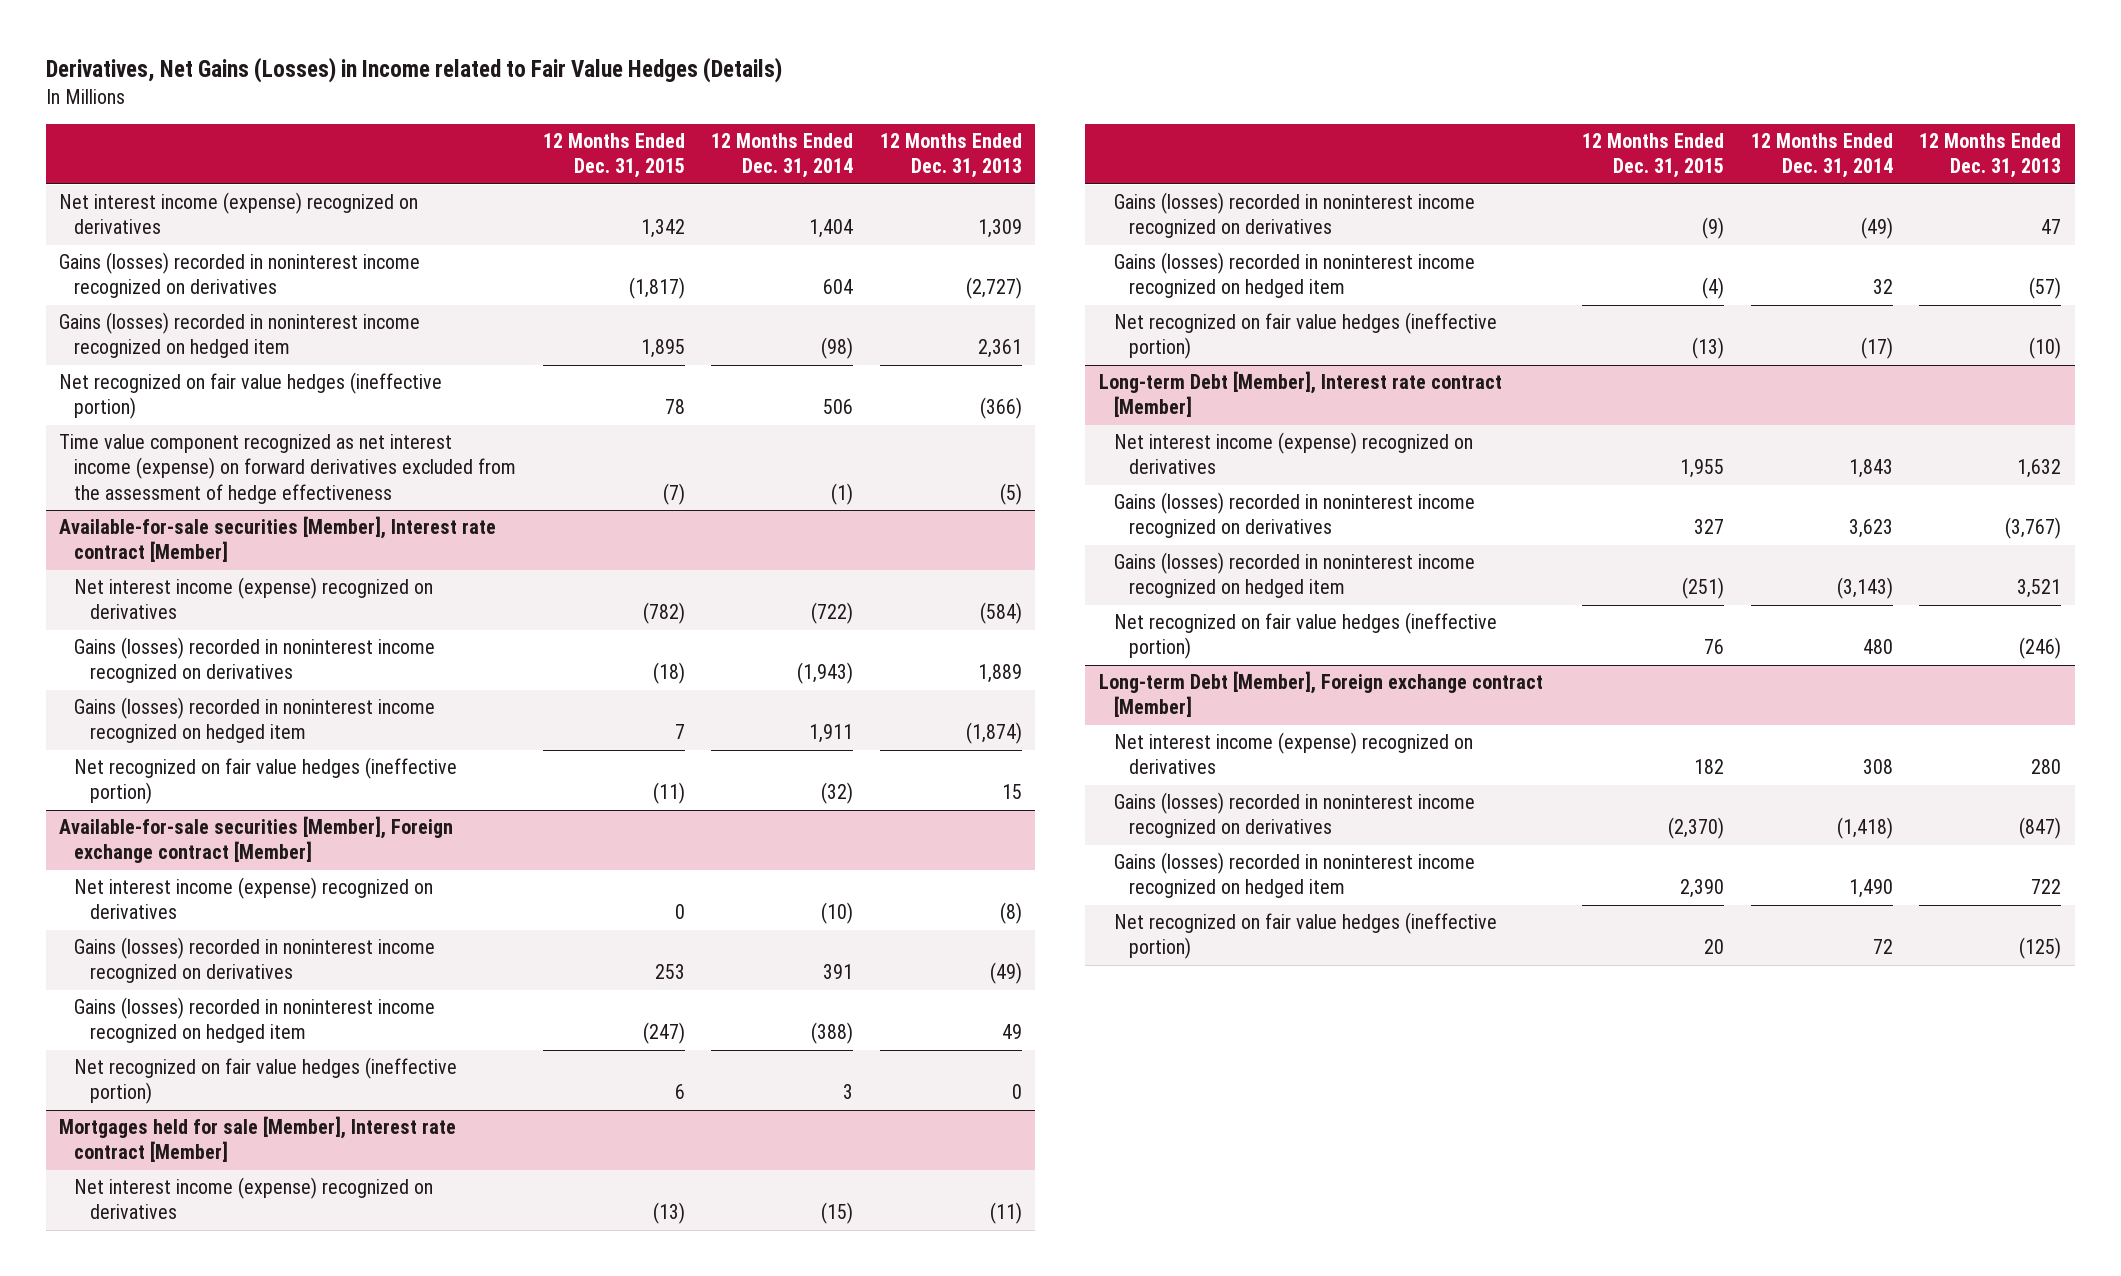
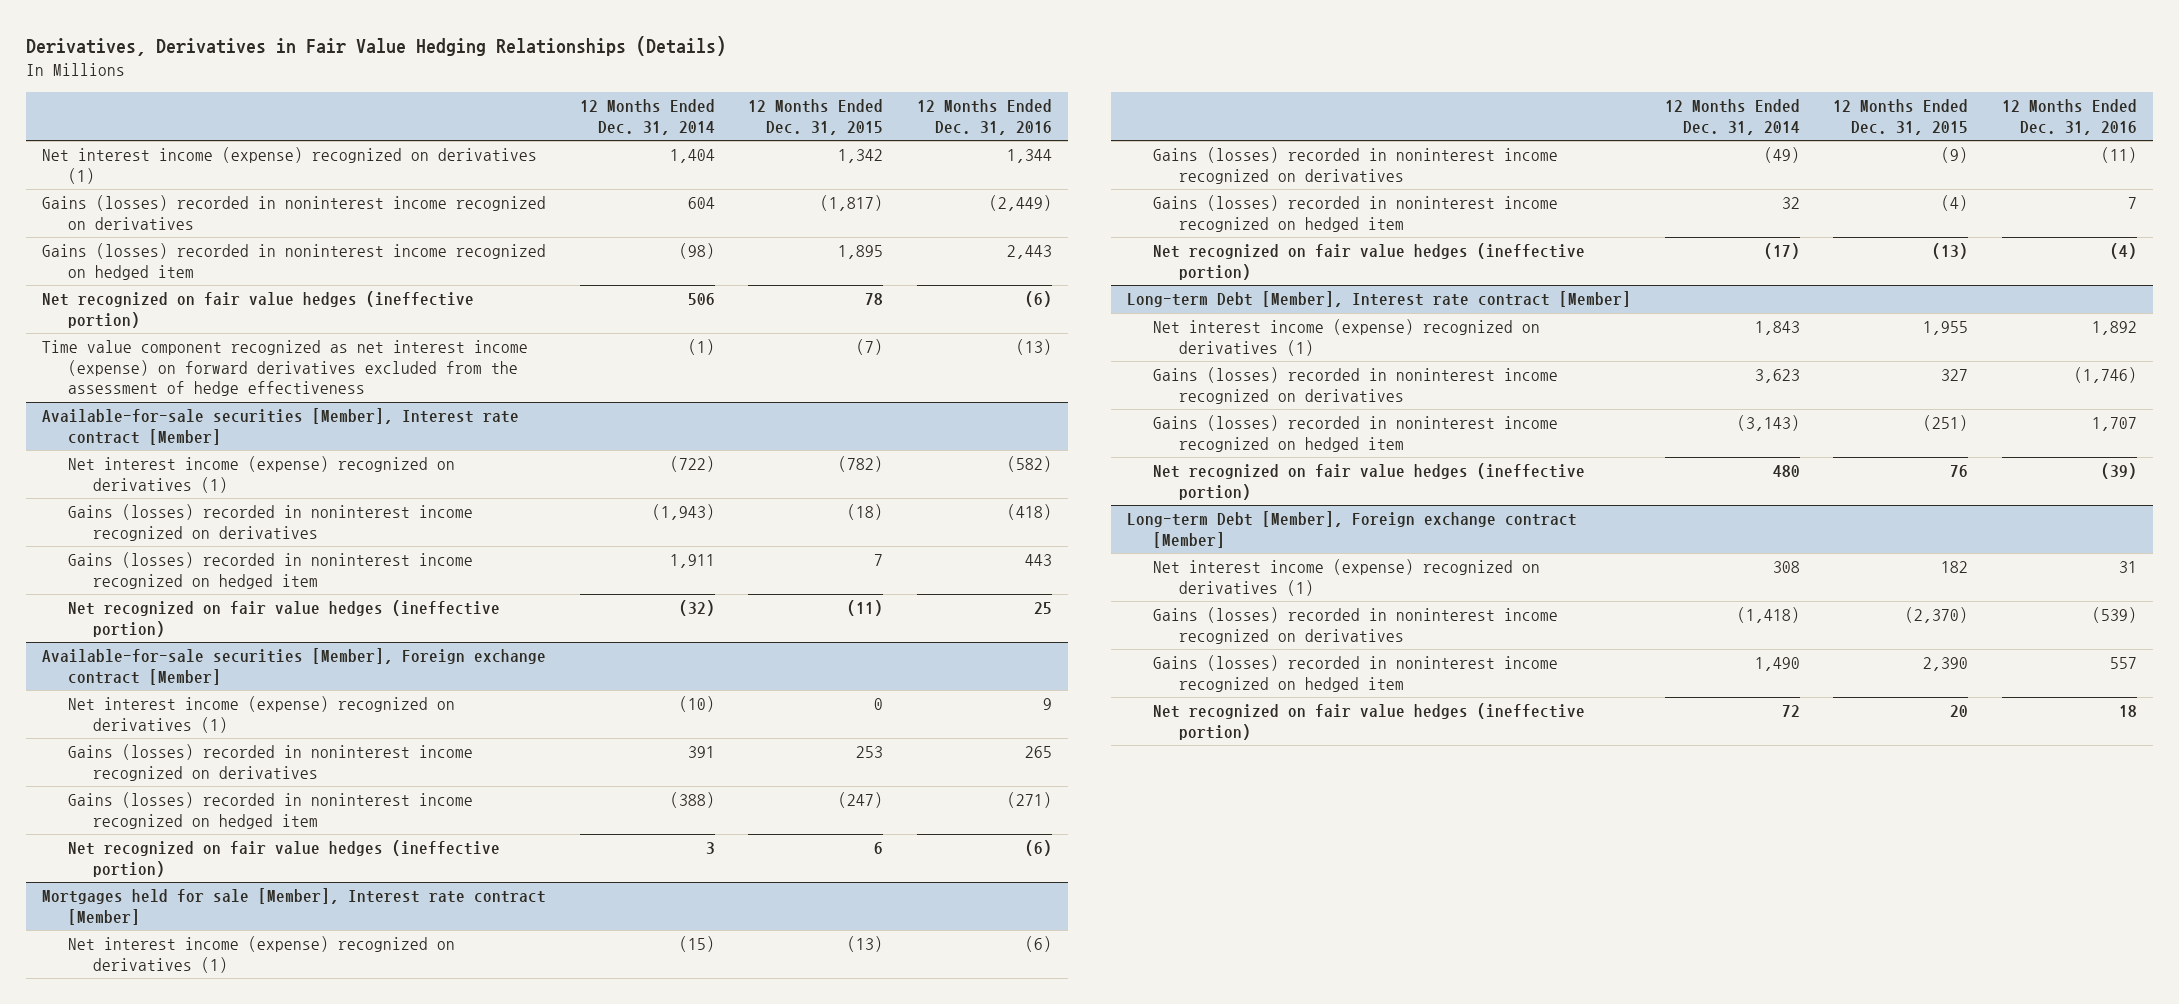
- Derivatives, Net Gains (Losses) in Income related to Fair Value Hedges (Details)
+ Derivatives, Derivatives in Fair Value Hedging Relationships (Details)
- | 12 Months Ended Dec. 31, 2015 | 12 Months Ended Dec. 31, 2014 | 12 Months Ended Dec. 31, 2013
+ | 12 Months Ended Dec. 31, 2014 | 12 Months Ended Dec. 31, 2015 | 12 Months Ended Dec. 31, 2016
- Net interest income (expense) recognized on derivatives | 1,342 | 1,404 | 1,309
+ Net interest income (expense) recognized on derivatives (1) | 1,404 | 1,342 | 1,344
@ Available-for-sale securities [Member], Interest rate contract [Member]
- Net interest income (expense) recognized on derivatives | (782) | (722) | (584)
+ Net interest income (expense) recognized on derivatives (1) | (722) | (782) | (582)
@ Available-for-sale securities [Member], Foreign exchange contract [Member]
- Net interest income (expense) recognized on derivatives | 0 | (10) | (8)
+ Net interest income (expense) recognized on derivatives (1) | (10) | 0 | 9
@ Mortgages held for sale [Member], Interest rate contract [Member]
- Net interest income (expense) recognized on derivatives | (13) | (15) | (11)
+ Net interest income (expense) recognized on derivatives (1) | (15) | (13) | (6)
@ Long-term Debt [Member], Interest rate contract [Member]
- Net interest income (expense) recognized on derivatives | 1,955 | 1,843 | 1,632
+ Net interest income (expense) recognized on derivatives (1) | 1,843 | 1,955 | 1,892
@ Long-term Debt [Member], Foreign exchange contract [Member]
- Net interest income (expense) recognized on derivatives | 182 | 308 | 280
+ Net interest income (expense) recognized on derivatives (1) | 308 | 182 | 31

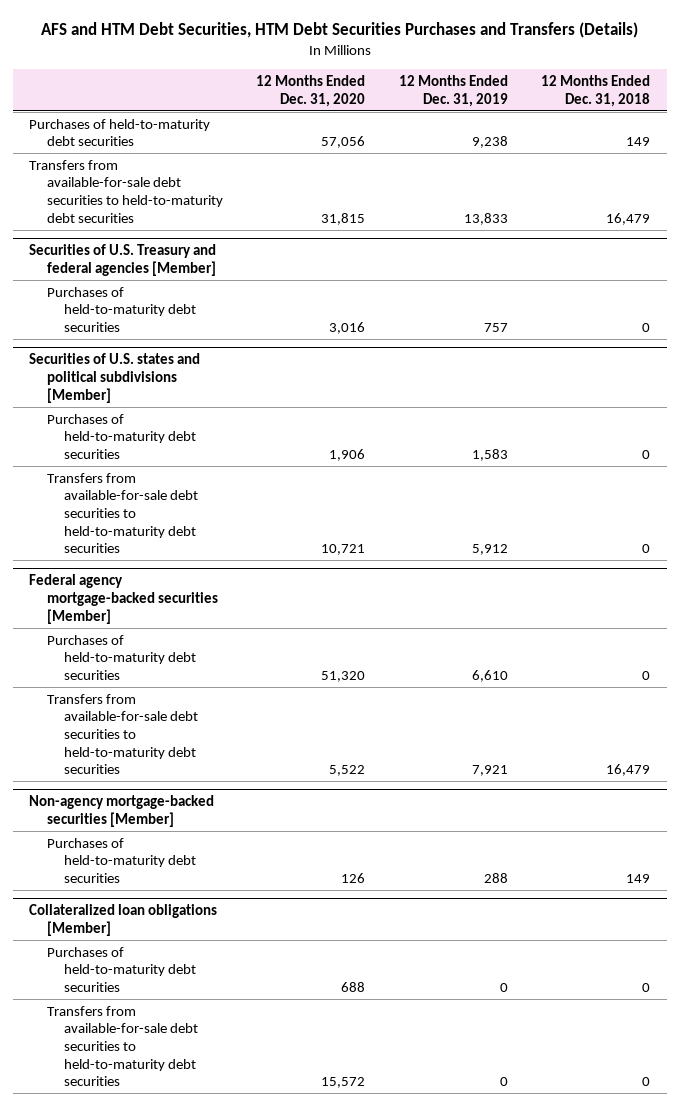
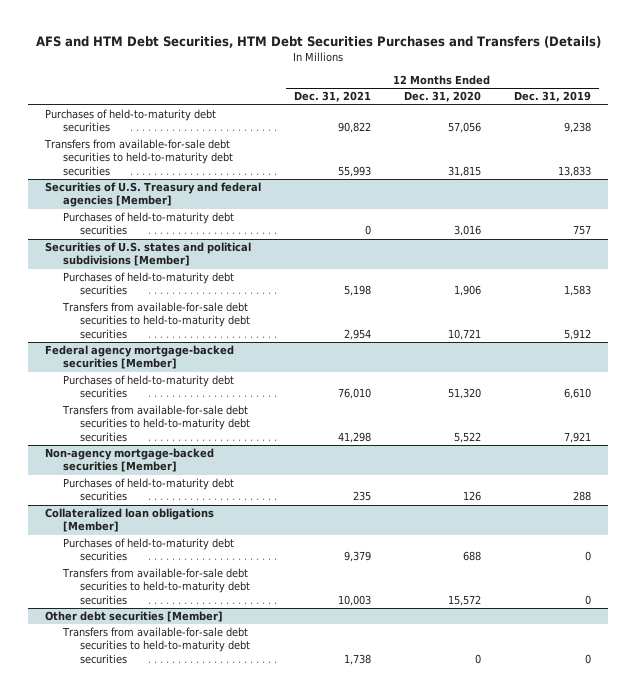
- | 12 Months Ended Dec. 31, 2020 | 12 Months Ended Dec. 31, 2019 | 12 Months Ended Dec. 31, 2018
+ | 12 Months Ended Dec. 31, 2021 | 12 Months Ended Dec. 31, 2020 | 12 Months Ended Dec. 31, 2019
+ Other debt securities [Member]
+ Transfers from available-for-sale debt securities to held-to-maturity debt securities | 1,738 | 0 | 0

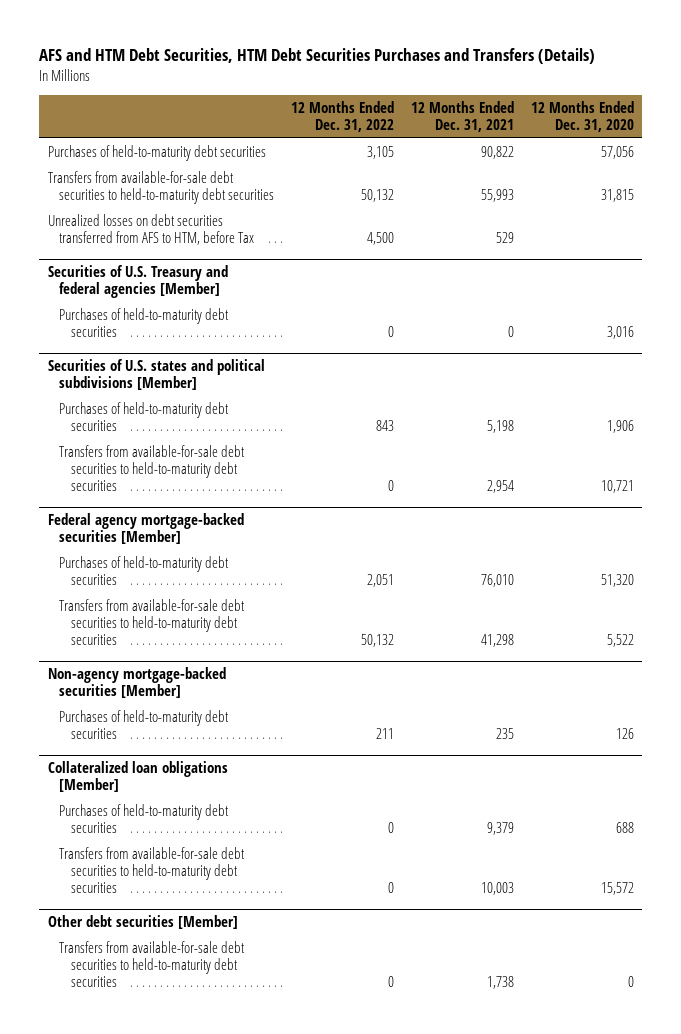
- | 12 Months Ended Dec. 31, 2021 | 12 Months Ended Dec. 31, 2020 | 12 Months Ended Dec. 31, 2019
+ | 12 Months Ended Dec. 31, 2022 | 12 Months Ended Dec. 31, 2021 | 12 Months Ended Dec. 31, 2020
+ Unrealized losses on debt securities transferred from AFS to HTM, before Tax | 4,500 | 529 |

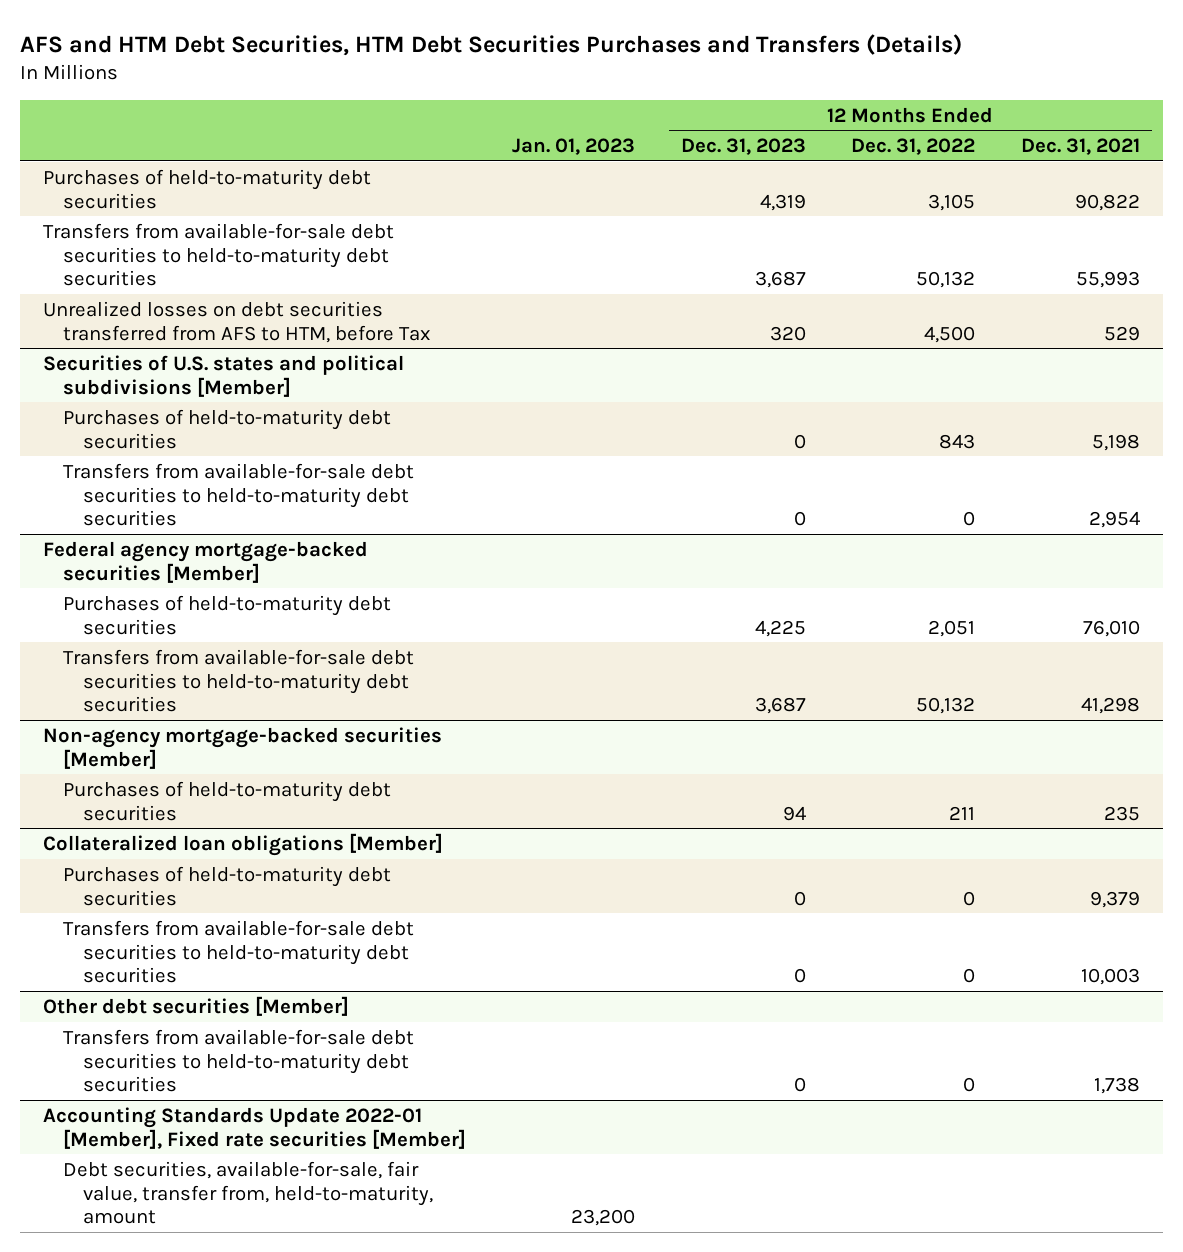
- | 12 Months Ended Dec. 31, 2022 | 12 Months Ended Dec. 31, 2021 | 12 Months Ended Dec. 31, 2020
+ | Jan. 01, 2023 | 12 Months Ended Dec. 31, 2023 | 12 Months Ended Dec. 31, 2022 | 12 Months Ended Dec. 31, 2021
- Securities of U.S. Treasury and federal agencies [Member]
- Purchases of held-to-maturity debt securities | 0 | 0 | 3,016
+ Accounting Standards Update 2022-01 [Member], Fixed rate securities [Member]
+ Debt securities, available-for-sale, fair value, transfer from, held-to-maturity, amount | 23,200 | | |

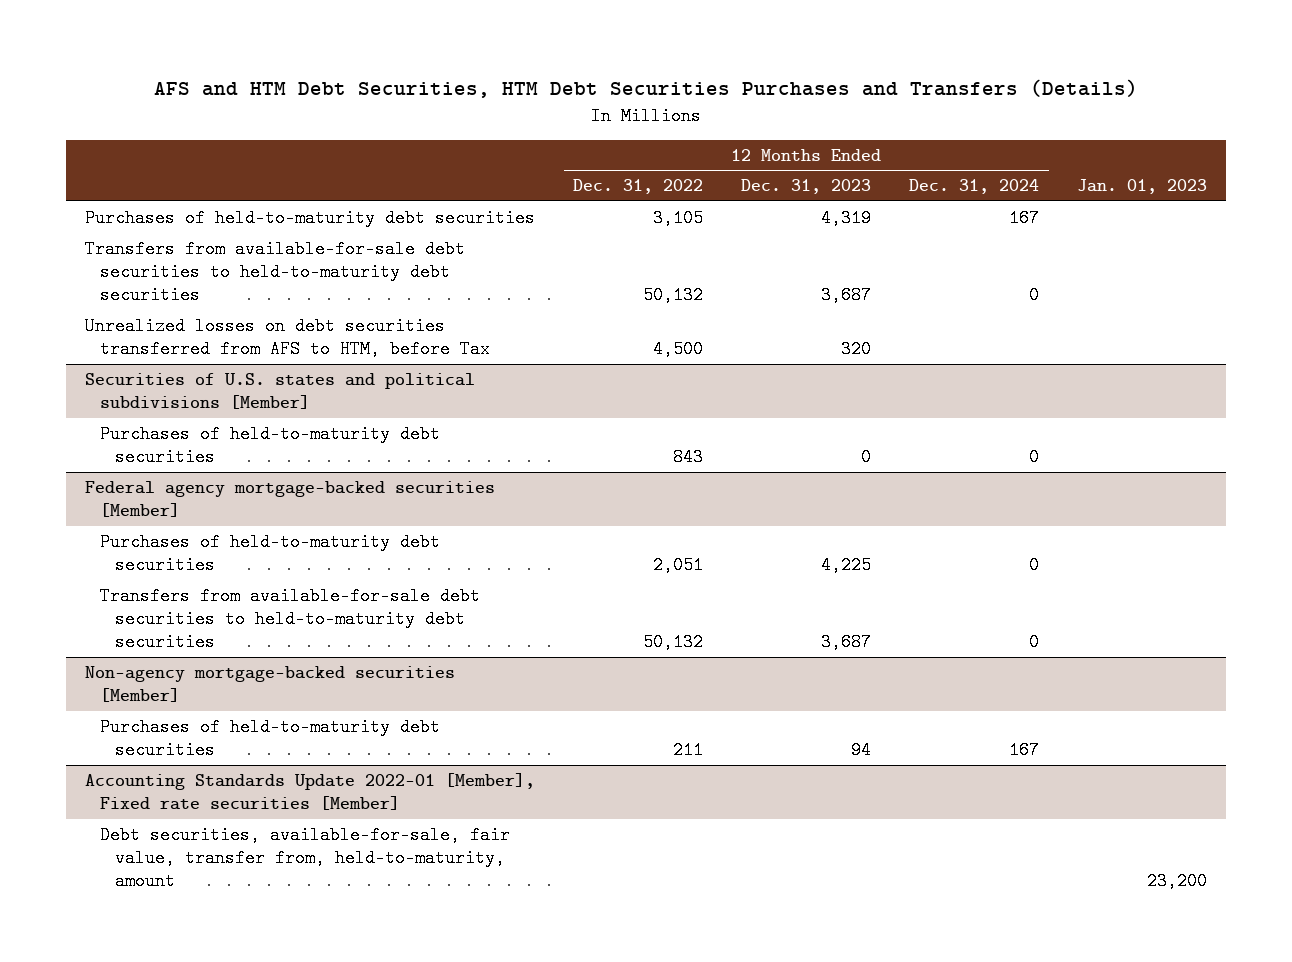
- | Jan. 01, 2023 | 12 Months Ended Dec. 31, 2023 | 12 Months Ended Dec. 31, 2022 | 12 Months Ended Dec. 31, 2021
+ | 12 Months Ended Dec. 31, 2022 | 12 Months Ended Dec. 31, 2023 | 12 Months Ended Dec. 31, 2024 | Jan. 01, 2023
@ Securities of U.S. states and political subdivisions [Member]
- Transfers from available-for-sale debt securities to held-to-maturity debt securities | | 0 | 0 | 2,954
- Collateralized loan obligations [Member]
- Purchases of held-to-maturity debt securities | | 0 | 0 | 9,379
- Transfers from available-for-sale debt securities to held-to-maturity debt securities | | 0 | 0 | 10,003
- Other debt securities [Member]
- Transfers from available-for-sale debt securities to held-to-maturity debt securities | | 0 | 0 | 1,738

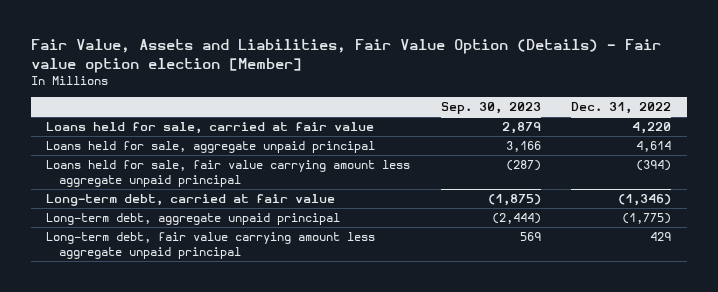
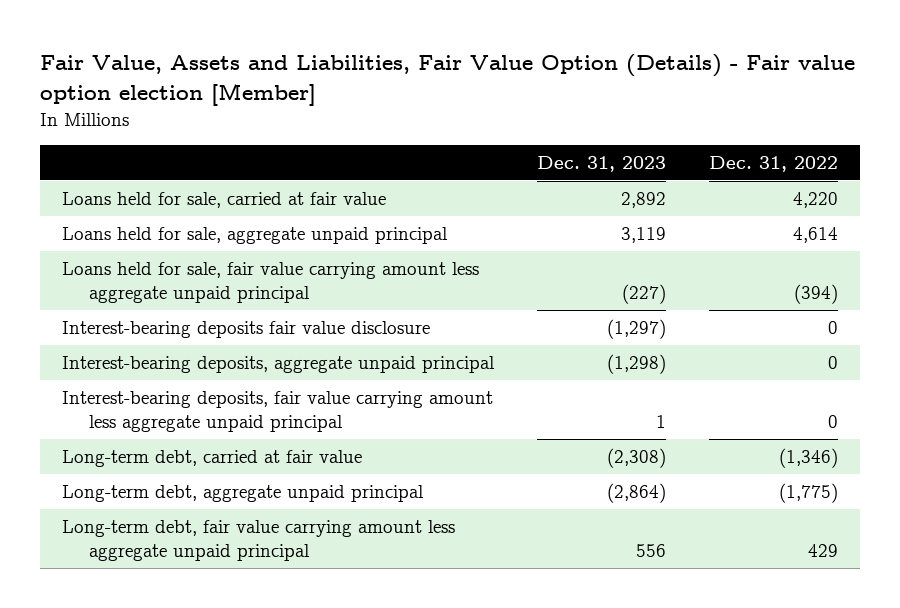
- | Sep. 30, 2023 | Dec. 31, 2022
+ | Dec. 31, 2023 | Dec. 31, 2022
+ Interest-bearing deposits fair value disclosure | (1,297) | 0
+ Interest-bearing deposits, aggregate unpaid principal | (1,298) | 0
+ Interest-bearing deposits, fair value carrying amount less aggregate unpaid principal | 1 | 0

